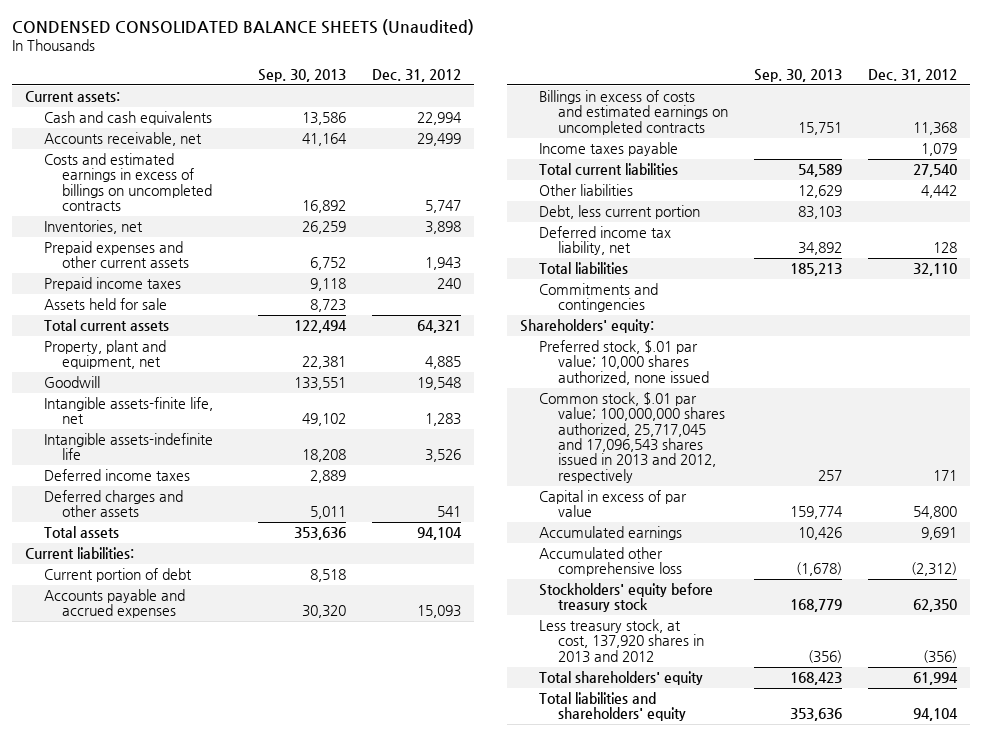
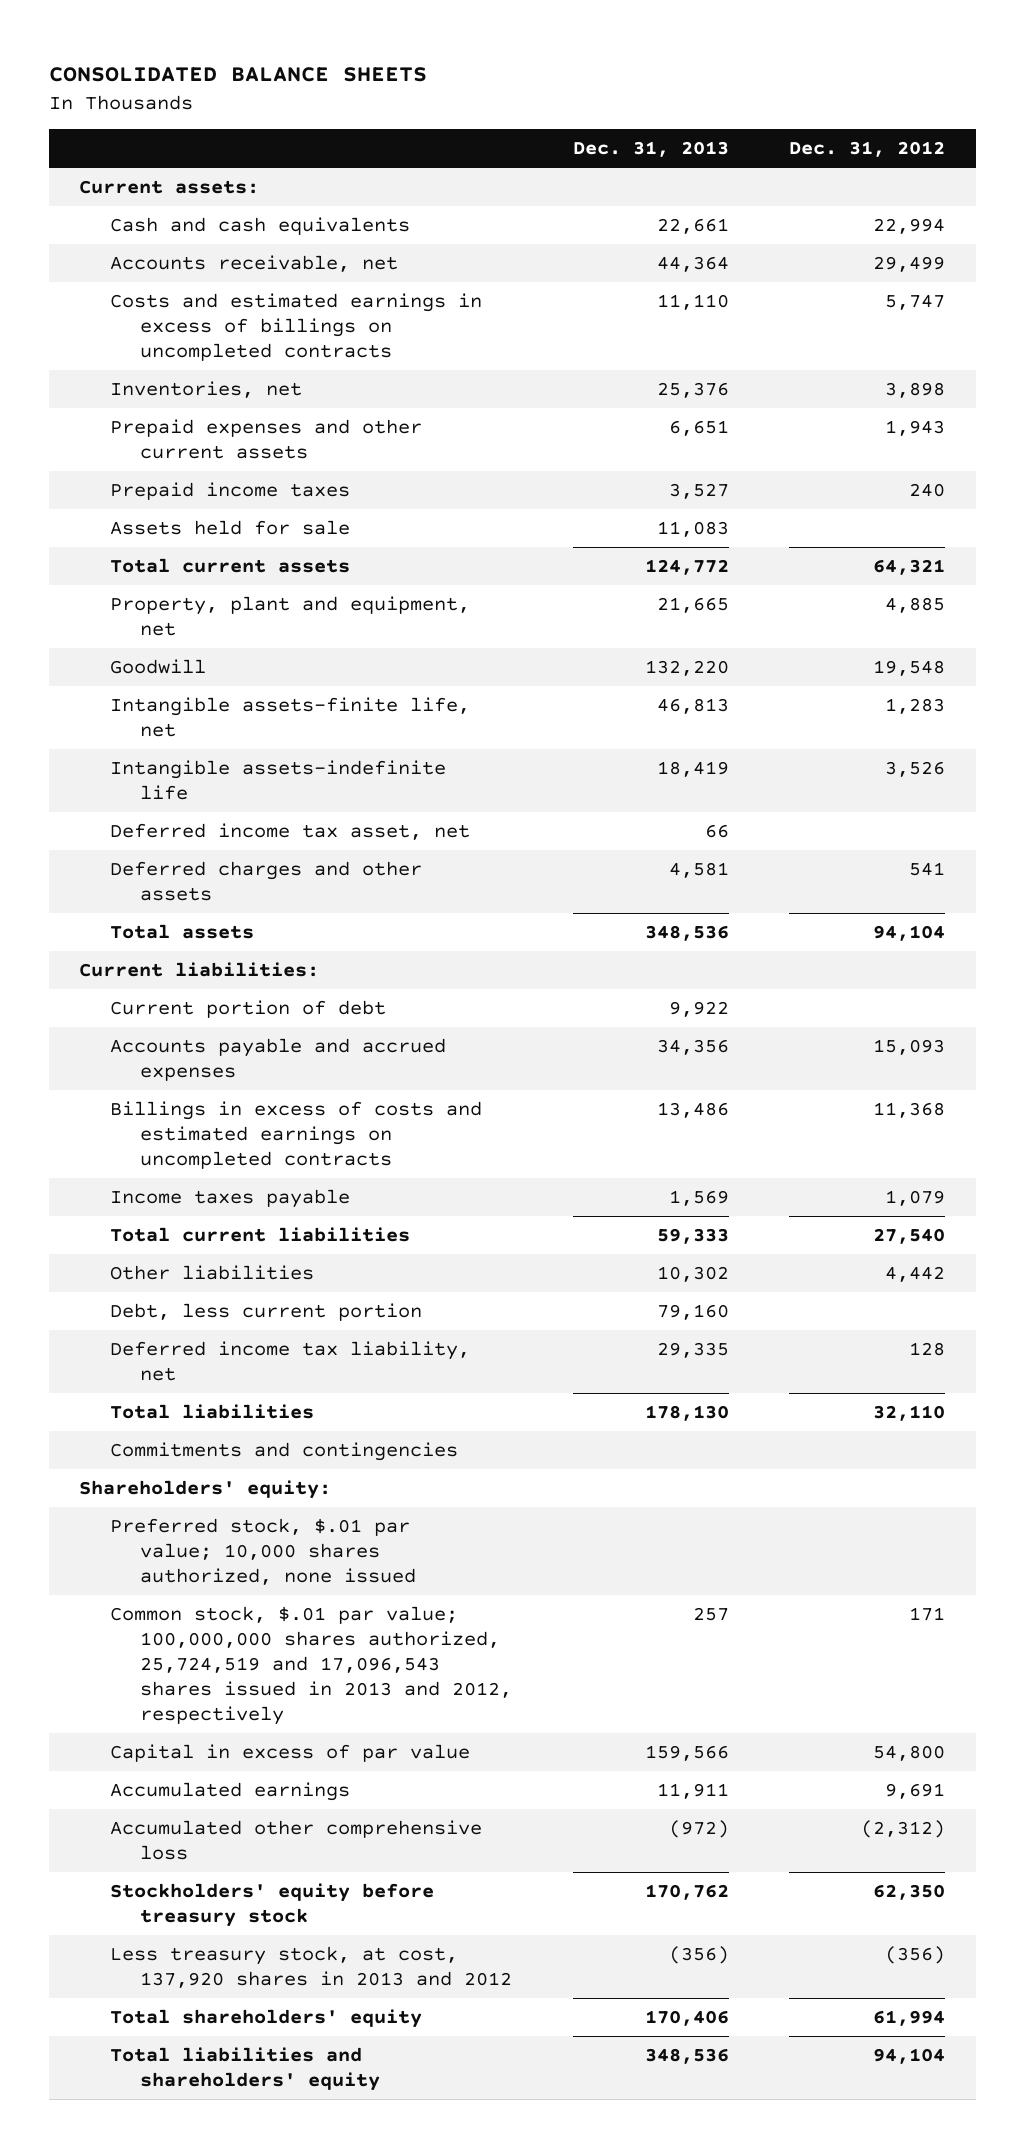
- CONDENSED CONSOLIDATED BALANCE SHEETS (Unaudited)
+ CONSOLIDATED BALANCE SHEETS
- | Sep. 30, 2013 | Dec. 31, 2012
+ | Dec. 31, 2013 | Dec. 31, 2012
- Deferred income taxes | 2,889 |
+ Deferred income tax asset, net | 66 |
- Common stock, $.01 par value; 100,000,000 shares authorized, 25,717,045 and 17,096,543 shares issued in 2013 and 2012, respectively | 257 | 171
+ Common stock, $.01 par value; 100,000,000 shares authorized, 25,724,519 and 17,096,543 shares issued in 2013 and 2012, respectively | 257 | 171

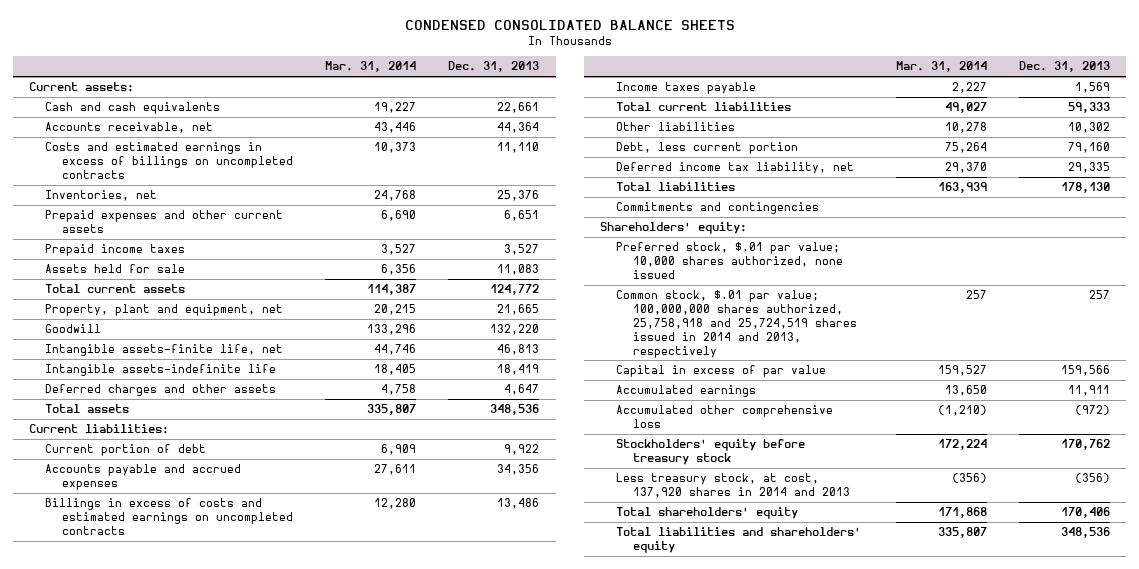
- CONSOLIDATED BALANCE SHEETS
+ CONDENSED CONSOLIDATED BALANCE SHEETS
- | Dec. 31, 2013 | Dec. 31, 2012
+ | Mar. 31, 2014 | Dec. 31, 2013
- Deferred income tax asset, net | 66 |
- Deferred charges and other assets | 4,581 | 541
+ Deferred charges and other assets | 4,758 | 4,647
- Common stock, $.01 par value; 100,000,000 shares authorized, 25,724,519 and 17,096,543 shares issued in 2013 and 2012, respectively | 257 | 171
+ Common stock, $.01 par value; 100,000,000 shares authorized, 25,758,918 and 25,724,519 shares issued in 2014 and 2013, respectively | 257 | 257
- Less treasury stock, at cost, 137,920 shares in 2013 and 2012 | (356) | (356)
+ Less treasury stock, at cost, 137,920 shares in 2014 and 2013 | (356) | (356)

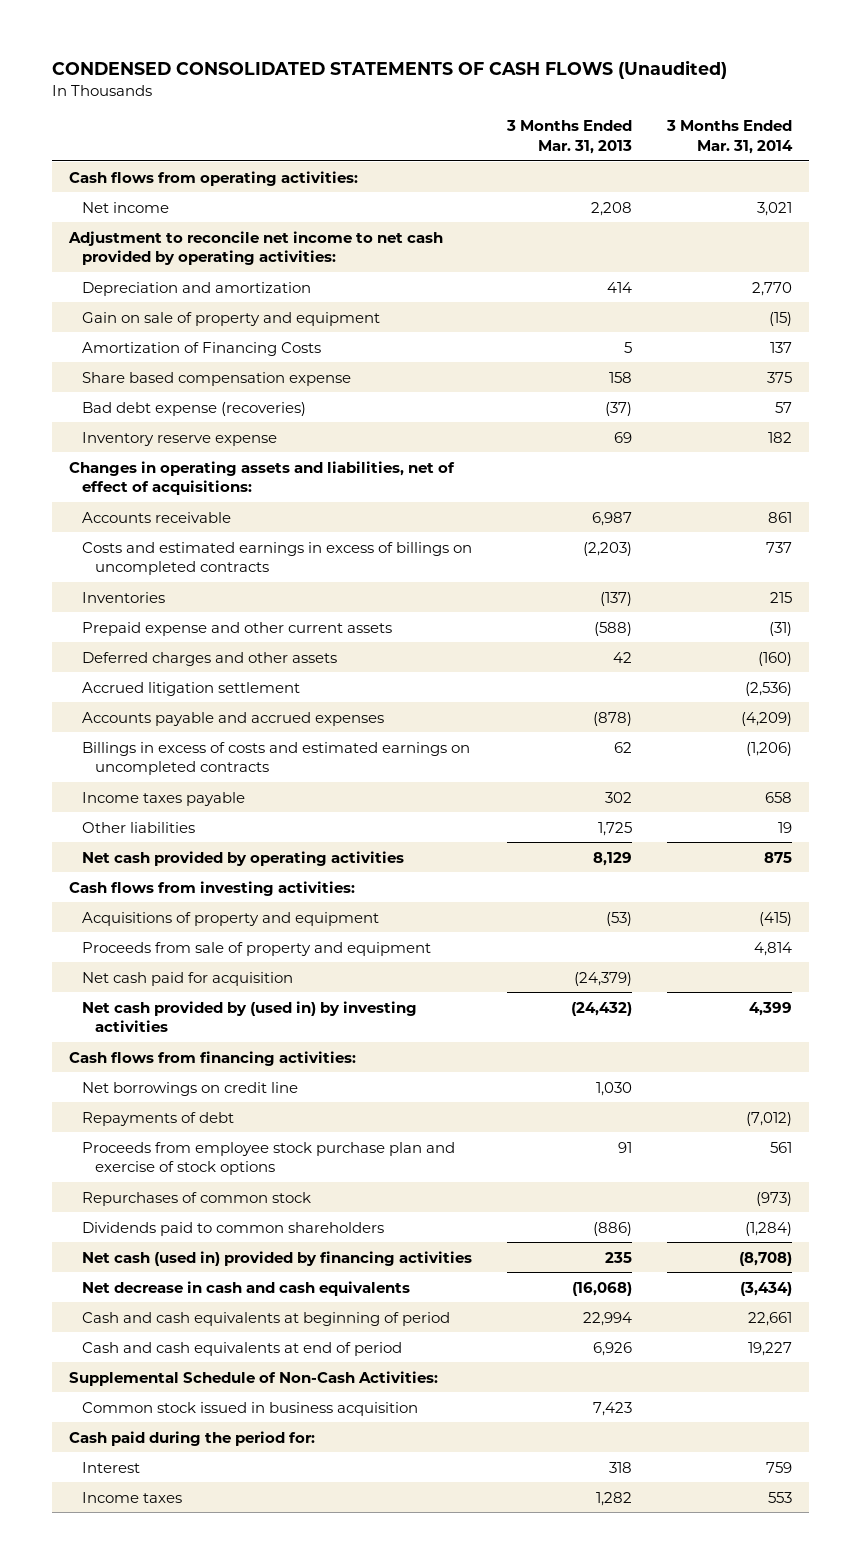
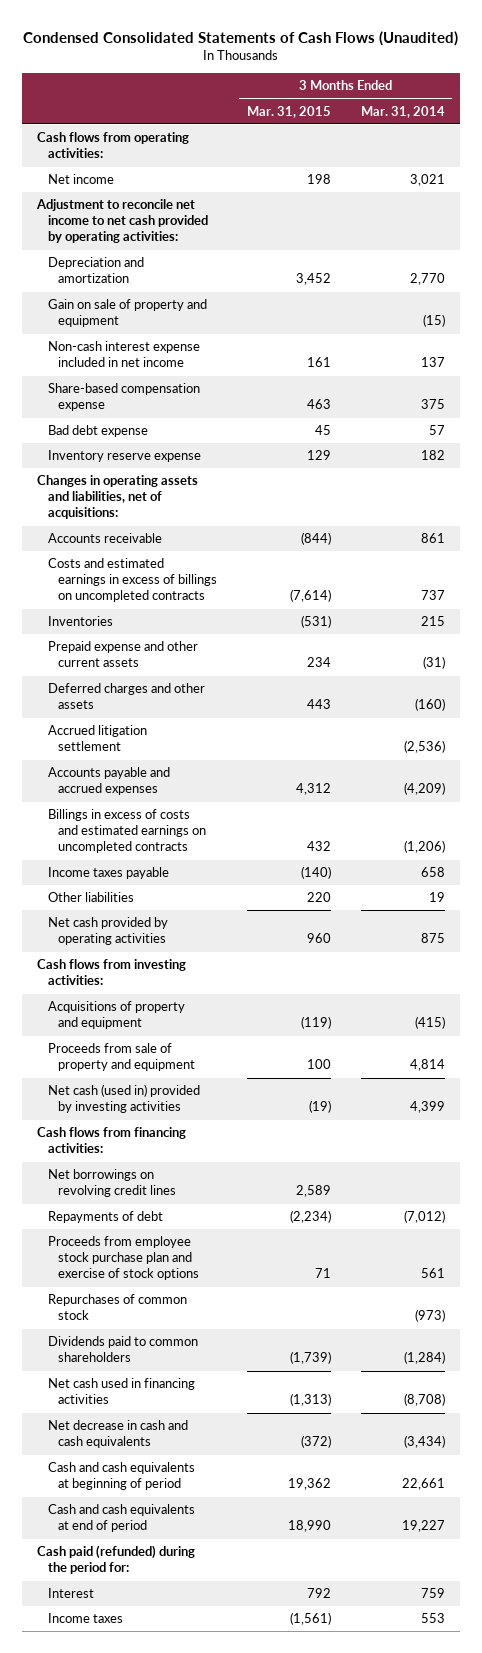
- CONDENSED CONSOLIDATED STATEMENTS OF CASH FLOWS (Unaudited)
+ Condensed Consolidated Statements of Cash Flows (Unaudited)
- | 3 Months Ended Mar. 31, 2013 | 3 Months Ended Mar. 31, 2014
+ | 3 Months Ended Mar. 31, 2015 | 3 Months Ended Mar. 31, 2014
- Amortization of Financing Costs | 5 | 137
- Share based compensation expense | 158 | 375
- Bad debt expense (recoveries) | (37) | 57
+ Non-cash interest expense included in net income | 161 | 137
+ Share-based compensation expense | 463 | 375
+ Bad debt expense | 45 | 57
- Changes in operating assets and liabilities, net of effect of acquisitions:
+ Changes in operating assets and liabilities, net of acquisitions:
- Net cash paid for acquisition | (24,379) |
- Net cash provided by (used in) by investing activities | (24,432) | 4,399
+ Net cash (used in) provided by investing activities | (19) | 4,399
- Net borrowings on credit line | 1,030 |
+ Net borrowings on revolving credit lines | 2,589 |
- Net cash (used in) provided by financing activities | 235 | (8,708)
+ Net cash used in financing activities | (1,313) | (8,708)
- Supplemental Schedule of Non-Cash Activities:
- Common stock issued in business acquisition | 7,423 |
- Cash paid during the period for:
+ Cash paid (refunded) during the period for:

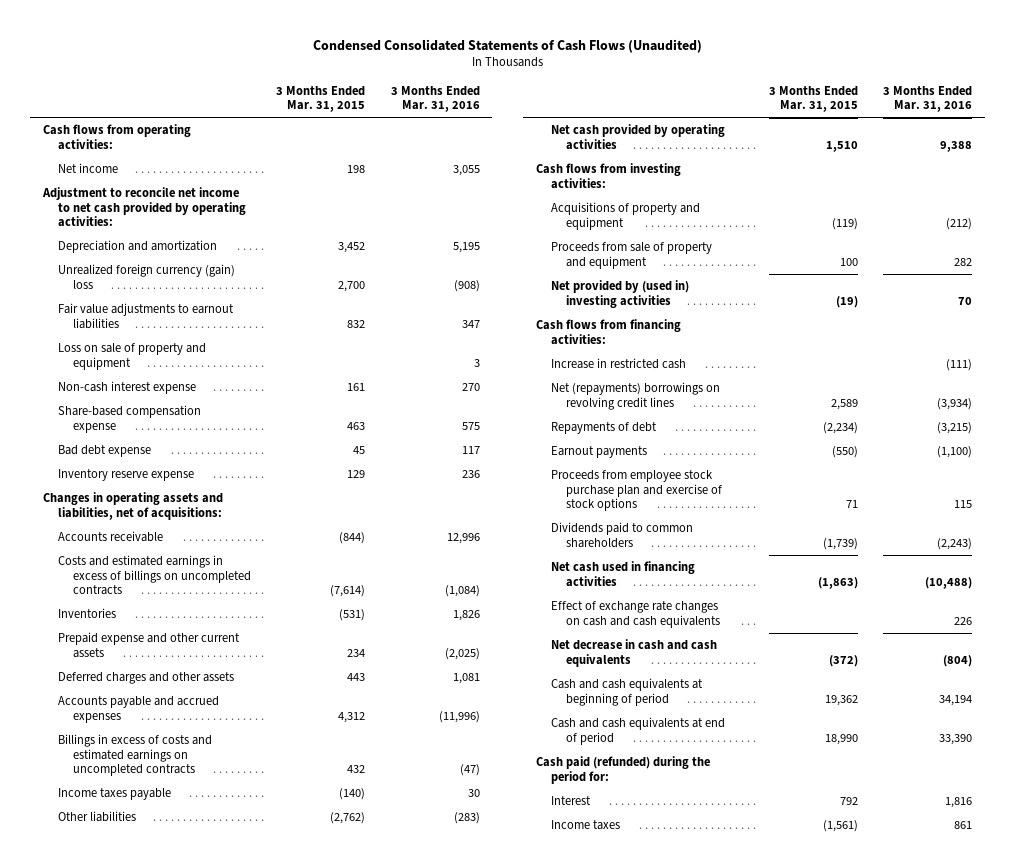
- | 3 Months Ended Mar. 31, 2015 | 3 Months Ended Mar. 31, 2014
+ | 3 Months Ended Mar. 31, 2015 | 3 Months Ended Mar. 31, 2016
- Gain on sale of property and equipment | | (15)
- Non-cash interest expense included in net income | 161 | 137
+ Unrealized foreign currency (gain) loss | 2,700 | (908)
+ Fair value adjustments to earnout liabilities | 832 | 347
+ Loss on sale of property and equipment | | 3
+ Non-cash interest expense | 161 | 270
- Accrued litigation settlement | | (2,536)
- Other liabilities | 220 | 19
- Net cash provided by operating activities | 960 | 875
+ Other liabilities | (2,762) | (283)
+ Net cash provided by operating activities | 1,510 | 9,388
- Net cash (used in) provided by investing activities | (19) | 4,399
+ Net provided by (used in) investing activities | (19) | 70
- Net borrowings on revolving credit lines | 2,589 |
+ Increase in restricted cash | | (111)
+ Net (repayments) borrowings on revolving credit lines | 2,589 | (3,934)
+ Earnout payments | (550) | (1,100)
- Repurchases of common stock | | (973)
- Net cash used in financing activities | (1,313) | (8,708)
+ Net cash used in financing activities | (1,863) | (10,488)
+ Effect of exchange rate changes on cash and cash equivalents | | 226

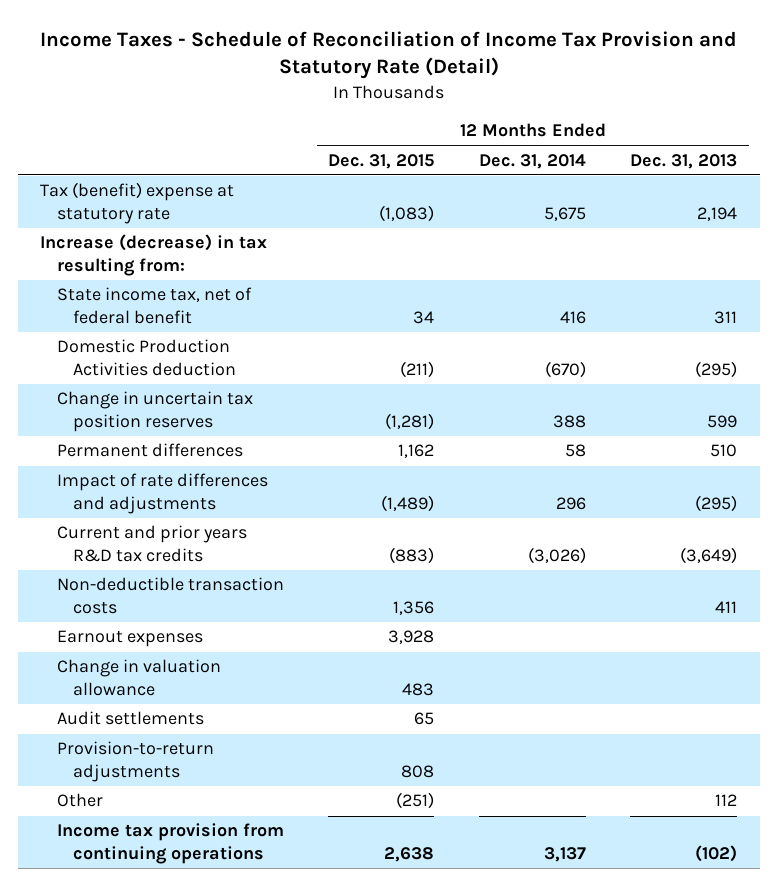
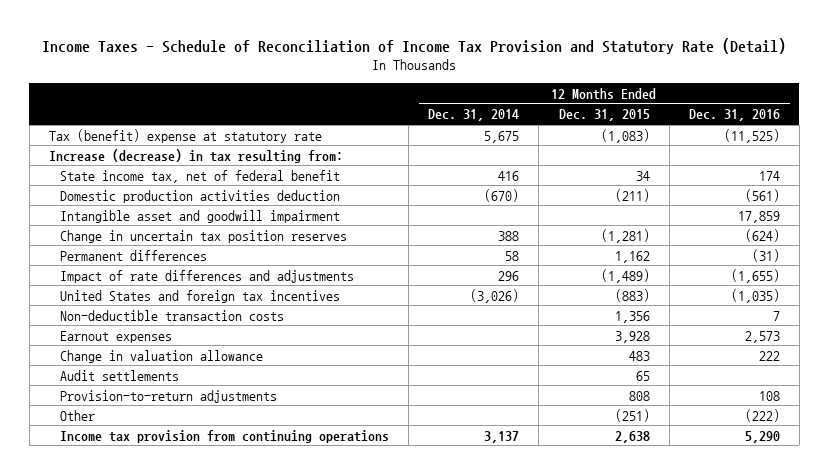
- | 12 Months Ended Dec. 31, 2015 | 12 Months Ended Dec. 31, 2014 | 12 Months Ended Dec. 31, 2013
+ | 12 Months Ended Dec. 31, 2014 | 12 Months Ended Dec. 31, 2015 | 12 Months Ended Dec. 31, 2016
- Domestic Production Activities deduction | (211) | (670) | (295)
+ Domestic production activities deduction | (670) | (211) | (561)
+ Intangible asset and goodwill impairment | | | 17,859
- Current and prior years R&D tax credits | (883) | (3,026) | (3,649)
+ United States and foreign tax incentives | (3,026) | (883) | (1,035)

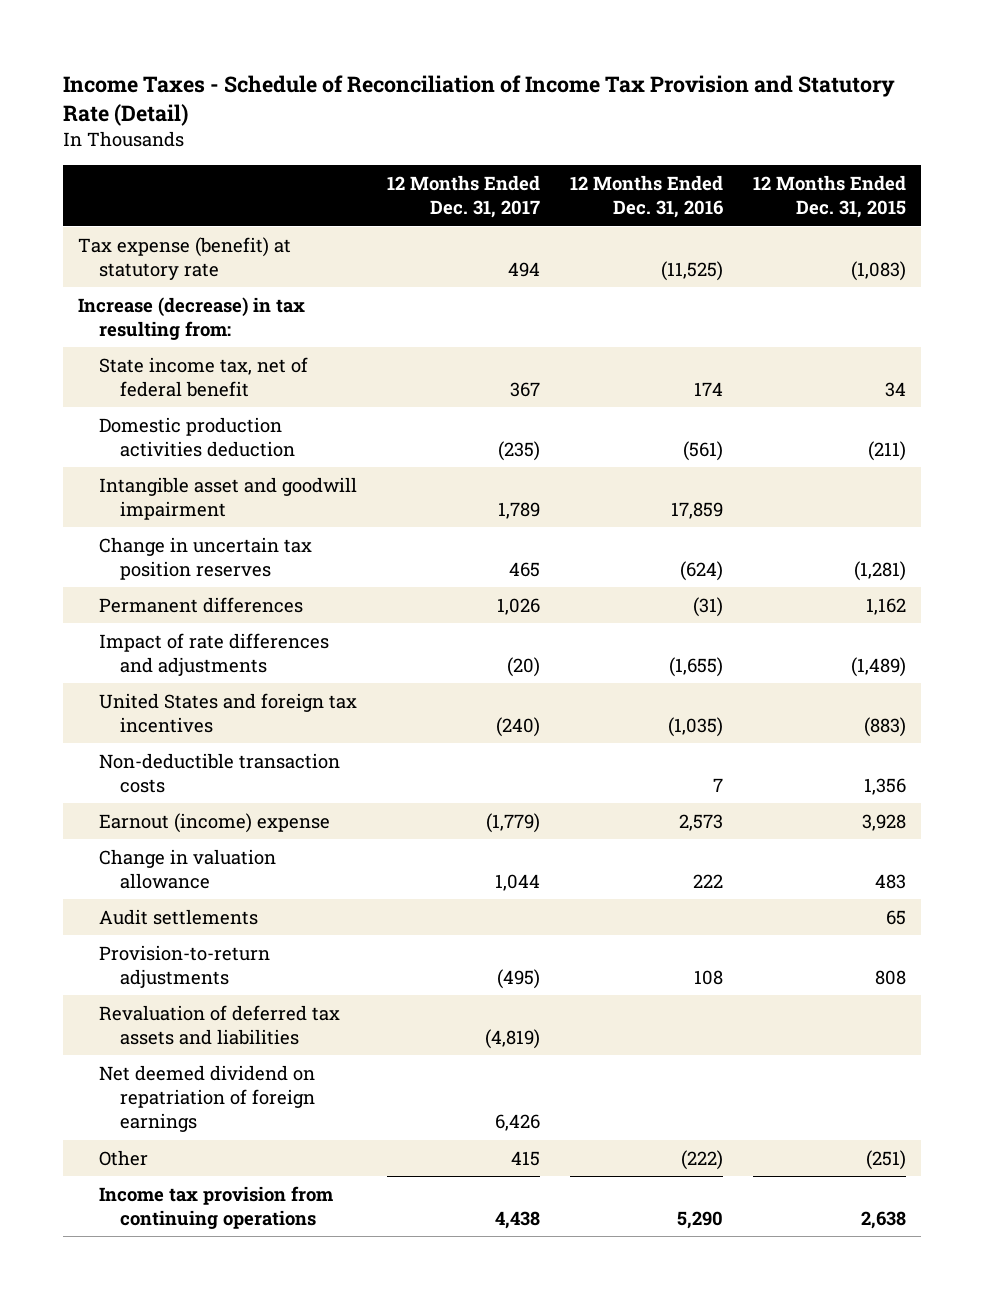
- | 12 Months Ended Dec. 31, 2014 | 12 Months Ended Dec. 31, 2015 | 12 Months Ended Dec. 31, 2016
+ | 12 Months Ended Dec. 31, 2017 | 12 Months Ended Dec. 31, 2016 | 12 Months Ended Dec. 31, 2015
- Tax (benefit) expense at statutory rate | 5,675 | (1,083) | (11,525)
+ Tax expense (benefit) at statutory rate | 494 | (11,525) | (1,083)
- Earnout expenses | | 3,928 | 2,573
+ Earnout (income) expense | (1,779) | 2,573 | 3,928
+ Revaluation of deferred tax assets and liabilities | (4,819) | |
+ Net deemed dividend on repatriation of foreign earnings | 6,426 | |

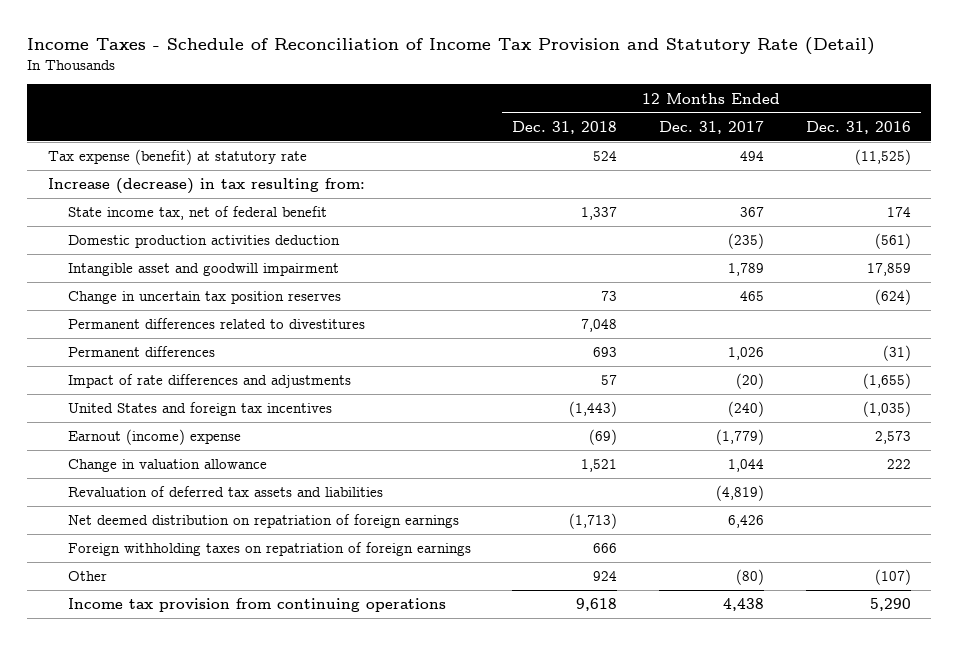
- | 12 Months Ended Dec. 31, 2017 | 12 Months Ended Dec. 31, 2016 | 12 Months Ended Dec. 31, 2015
+ | 12 Months Ended Dec. 31, 2018 | 12 Months Ended Dec. 31, 2017 | 12 Months Ended Dec. 31, 2016
+ Permanent differences related to divestitures | 7,048 | |
- Non-deductible transaction costs | | 7 | 1,356
- Audit settlements | | | 65
- Provision-to-return adjustments | (495) | 108 | 808
- Net deemed dividend on repatriation of foreign earnings | 6,426 | |
- Other | 415 | (222) | (251)
+ Net deemed distribution on repatriation of foreign earnings | (1,713) | 6,426 |
+ Foreign withholding taxes on repatriation of foreign earnings | 666 | |
+ Other | 924 | (80) | (107)

